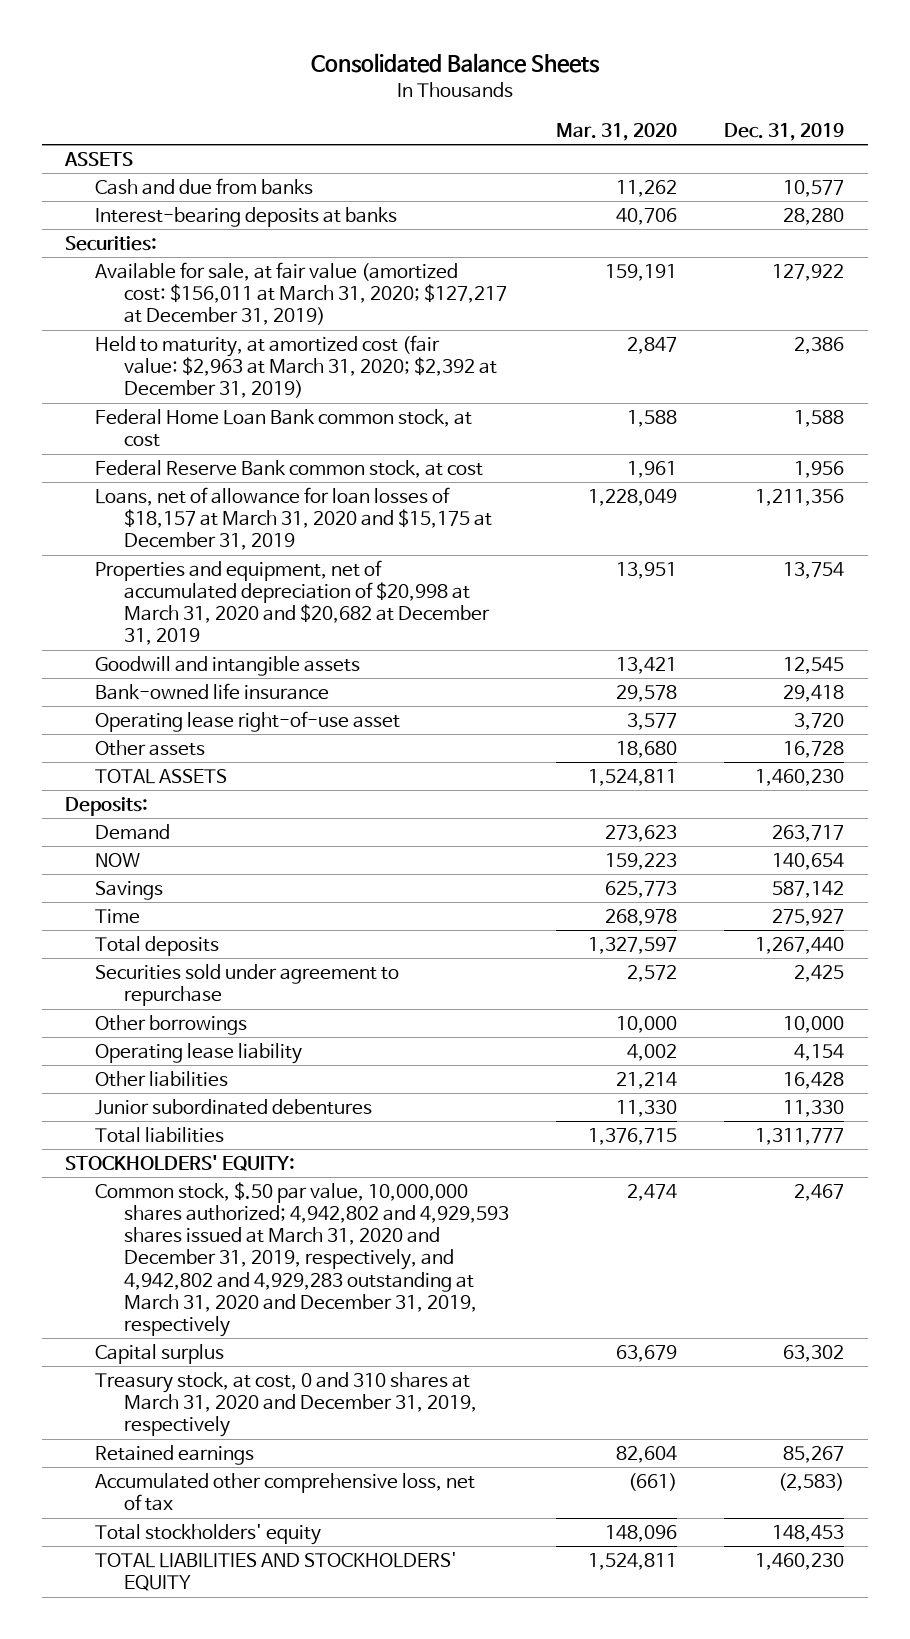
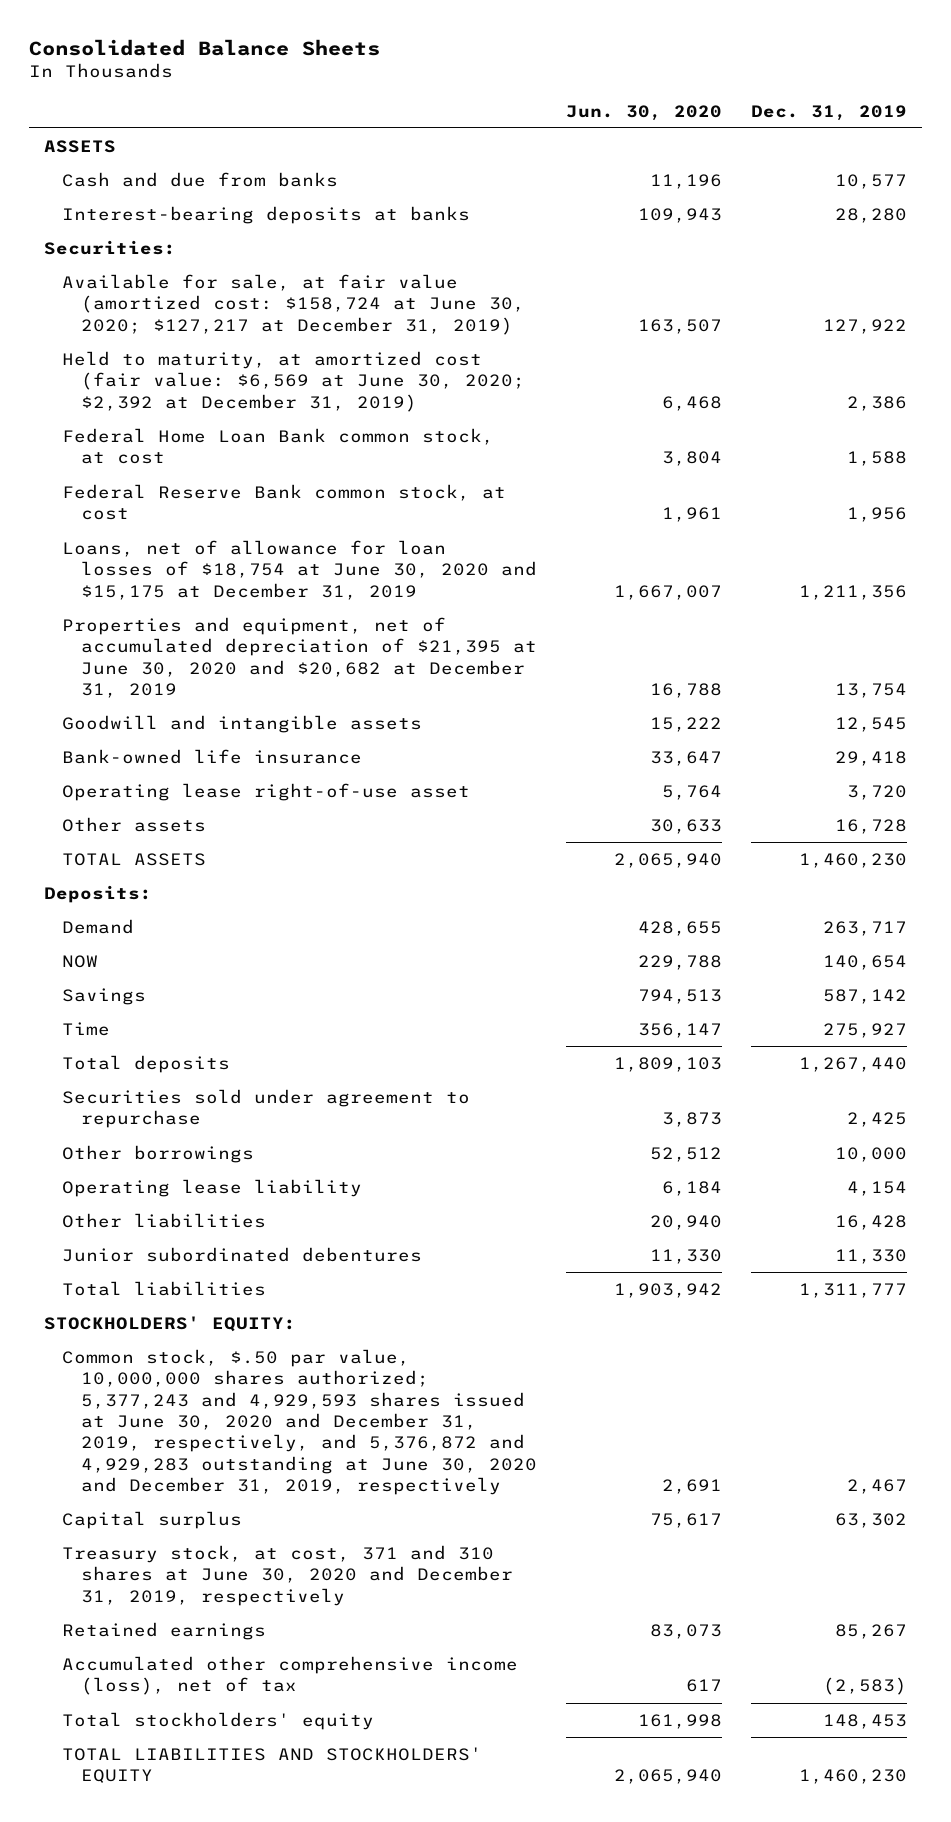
- | Mar. 31, 2020 | Dec. 31, 2019
+ | Jun. 30, 2020 | Dec. 31, 2019
- Available for sale, at fair value (amortized cost: $156,011 at March 31, 2020; $127,217 at December 31, 2019) | 159,191 | 127,922
- Held to maturity, at amortized cost (fair value: $2,963 at March 31, 2020; $2,392 at December 31, 2019) | 2,847 | 2,386
+ Available for sale, at fair value (amortized cost: $158,724 at June 30, 2020; $127,217 at December 31, 2019) | 163,507 | 127,922
+ Held to maturity, at amortized cost (fair value: $6,569 at June 30, 2020; $2,392 at December 31, 2019) | 6,468 | 2,386
- Loans, net of allowance for loan losses of $18,157 at March 31, 2020 and $15,175 at December 31, 2019 | 1,228,049 | 1,211,356
- Properties and equipment, net of accumulated depreciation of $20,998 at March 31, 2020 and $20,682 at December 31, 2019 | 13,951 | 13,754
+ Loans, net of allowance for loan losses of $18,754 at June 30, 2020 and $15,175 at December 31, 2019 | 1,667,007 | 1,211,356
+ Properties and equipment, net of accumulated depreciation of $21,395 at June 30, 2020 and $20,682 at December 31, 2019 | 16,788 | 13,754
- Common stock, $.50 par value, 10,000,000 shares authorized; 4,942,802 and 4,929,593 shares issued at March 31, 2020 and December 31, 2019, respectively, and 4,942,802 and 4,929,283 outstanding at March 31, 2020 and December 31, 2019, respectively | 2,474 | 2,467
+ Common stock, $.50 par value, 10,000,000 shares authorized; 5,377,243 and 4,929,593 shares issued at June 30, 2020 and December 31, 2019, respectively, and 5,376,872 and 4,929,283 outstanding at June 30, 2020 and December 31, 2019, respectively | 2,691 | 2,467
- Treasury stock, at cost, 0 and 310 shares at March 31, 2020 and December 31, 2019, respectively
+ Treasury stock, at cost, 371 and 310 shares at June 30, 2020 and December 31, 2019, respectively
- Accumulated other comprehensive loss, net of tax | (661) | (2,583)
+ Accumulated other comprehensive income (loss), net of tax | 617 | (2,583)

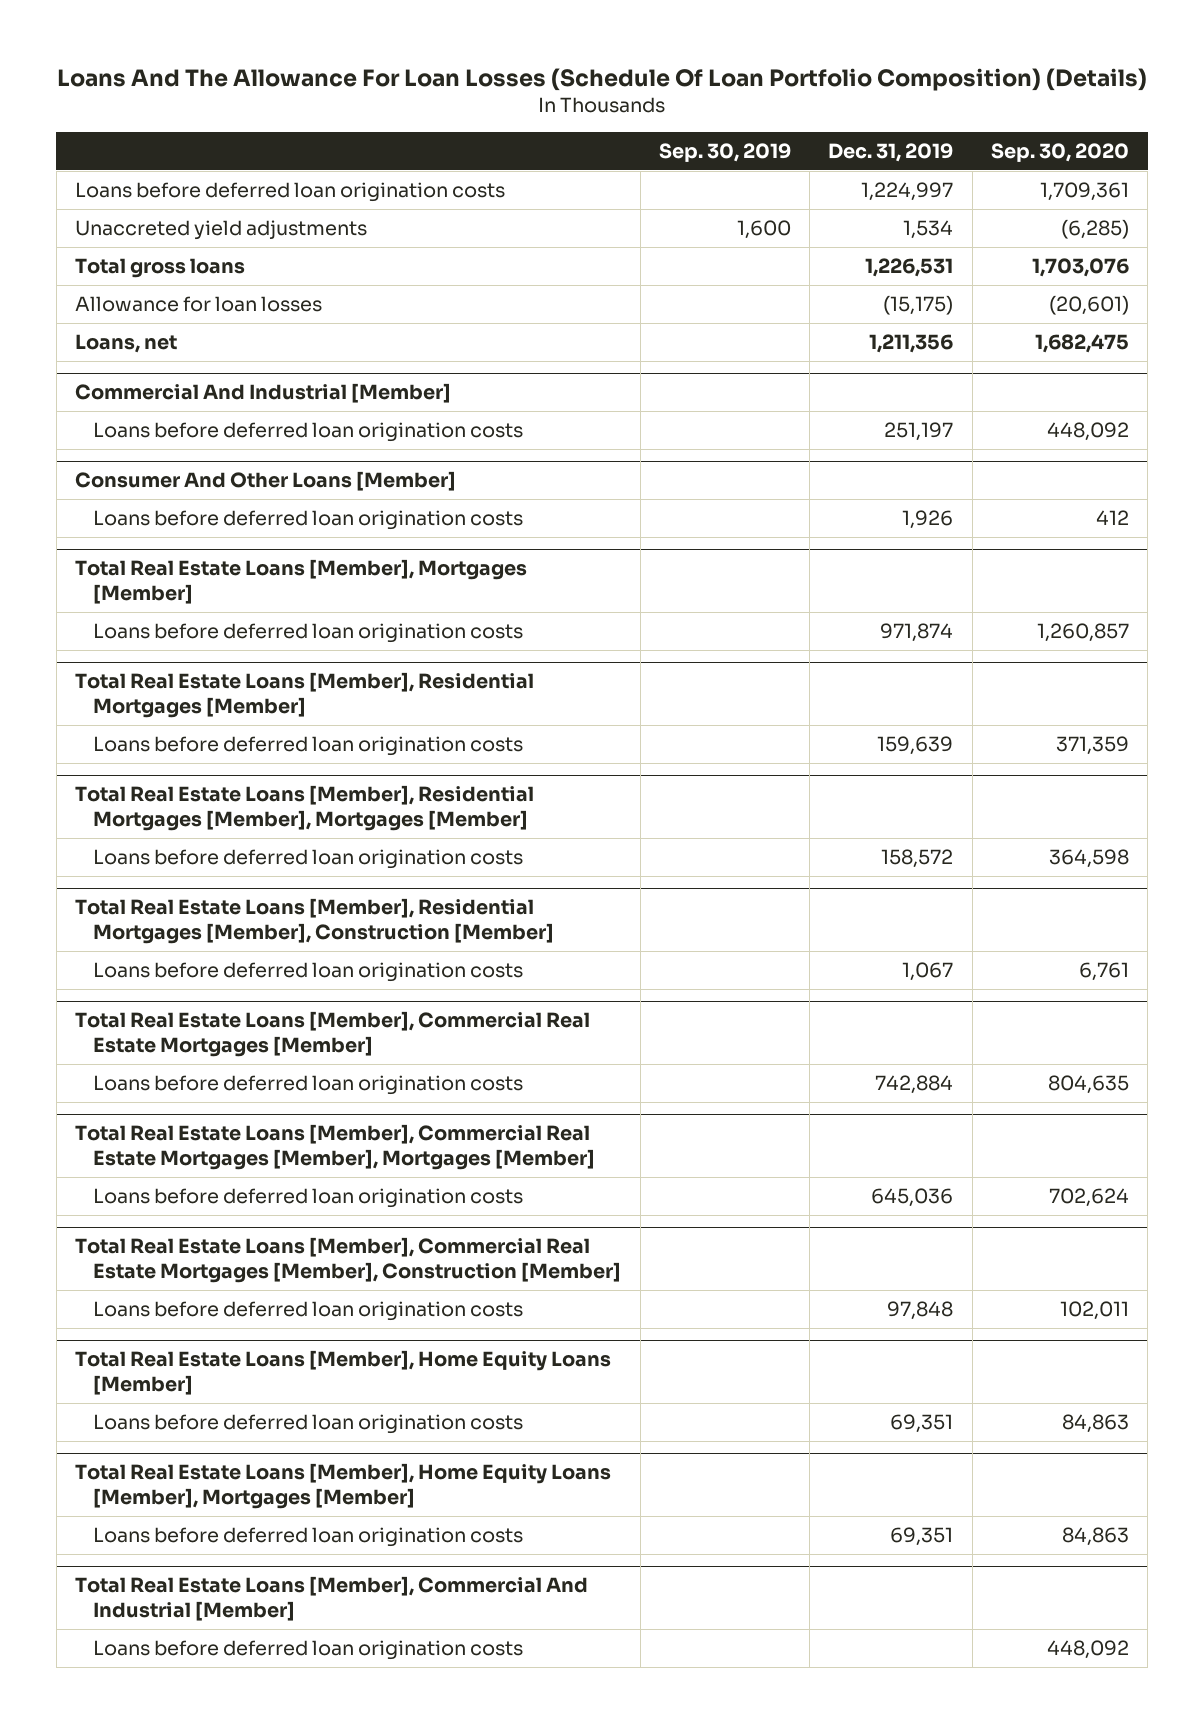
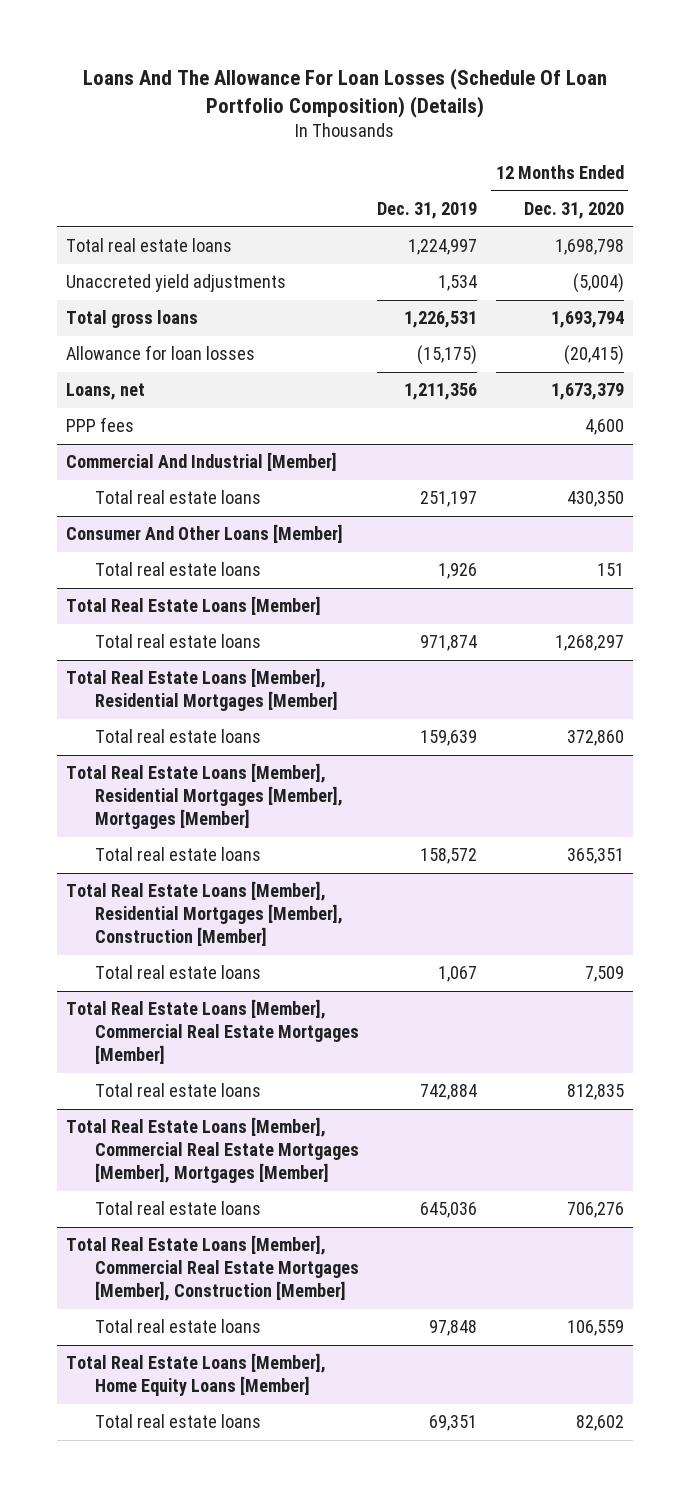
- | Sep. 30, 2019 | Dec. 31, 2019 | Sep. 30, 2020
+ | Dec. 31, 2019 | 12 Months Ended Dec. 31, 2020
- Loans before deferred loan origination costs | | 1,224,997 | 1,709,361
+ Total real estate loans | 1,224,997 | 1,698,798
+ PPP fees | | 4,600
@ Commercial And Industrial [Member]
- Loans before deferred loan origination costs | | 251,197 | 448,092
+ Total real estate loans | 251,197 | 430,350
@ Consumer And Other Loans [Member]
- Loans before deferred loan origination costs | | 1,926 | 412
- Total Real Estate Loans [Member], Mortgages [Member]
- Loans before deferred loan origination costs | | 971,874 | 1,260,857
@ Consumer And Other Loans [Member]
+ Total real estate loans | 1,926 | 151
+ Total Real Estate Loans [Member]
+ Total real estate loans | 971,874 | 1,268,297
@ Total Real Estate Loans [Member], Residential Mortgages [Member]
- Loans before deferred loan origination costs | | 159,639 | 371,359
+ Total real estate loans | 159,639 | 372,860
@ Total Real Estate Loans [Member], Residential Mortgages [Member], Mortgages [Member]
- Loans before deferred loan origination costs | | 158,572 | 364,598
+ Total real estate loans | 158,572 | 365,351
@ Total Real Estate Loans [Member], Residential Mortgages [Member], Construction [Member]
- Loans before deferred loan origination costs | | 1,067 | 6,761
+ Total real estate loans | 1,067 | 7,509
@ Total Real Estate Loans [Member], Commercial Real Estate Mortgages [Member]
- Loans before deferred loan origination costs | | 742,884 | 804,635
+ Total real estate loans | 742,884 | 812,835
@ Total Real Estate Loans [Member], Commercial Real Estate Mortgages [Member], Mortgages [Member]
- Loans before deferred loan origination costs | | 645,036 | 702,624
+ Total real estate loans | 645,036 | 706,276
@ Total Real Estate Loans [Member], Commercial Real Estate Mortgages [Member], Construction [Member]
- Loans before deferred loan origination costs | | 97,848 | 102,011
+ Total real estate loans | 97,848 | 106,559
@ Total Real Estate Loans [Member], Home Equity Loans [Member]
- Loans before deferred loan origination costs | | 69,351 | 84,863
- Total Real Estate Loans [Member], Home Equity Loans [Member], Mortgages [Member]
- Loans before deferred loan origination costs | | 69,351 | 84,863
- Total Real Estate Loans [Member], Commercial And Industrial [Member]
- Loans before deferred loan origination costs | | | 448,092
@ Total Real Estate Loans [Member], Home Equity Loans [Member]
+ Total real estate loans | 69,351 | 82,602

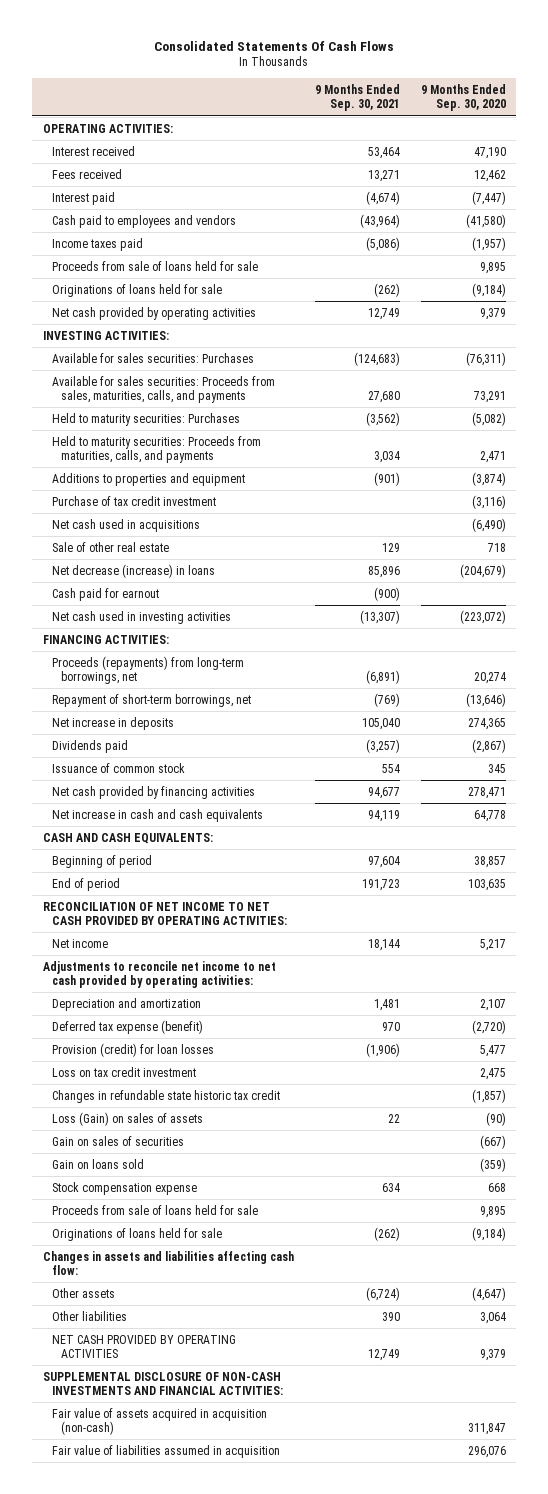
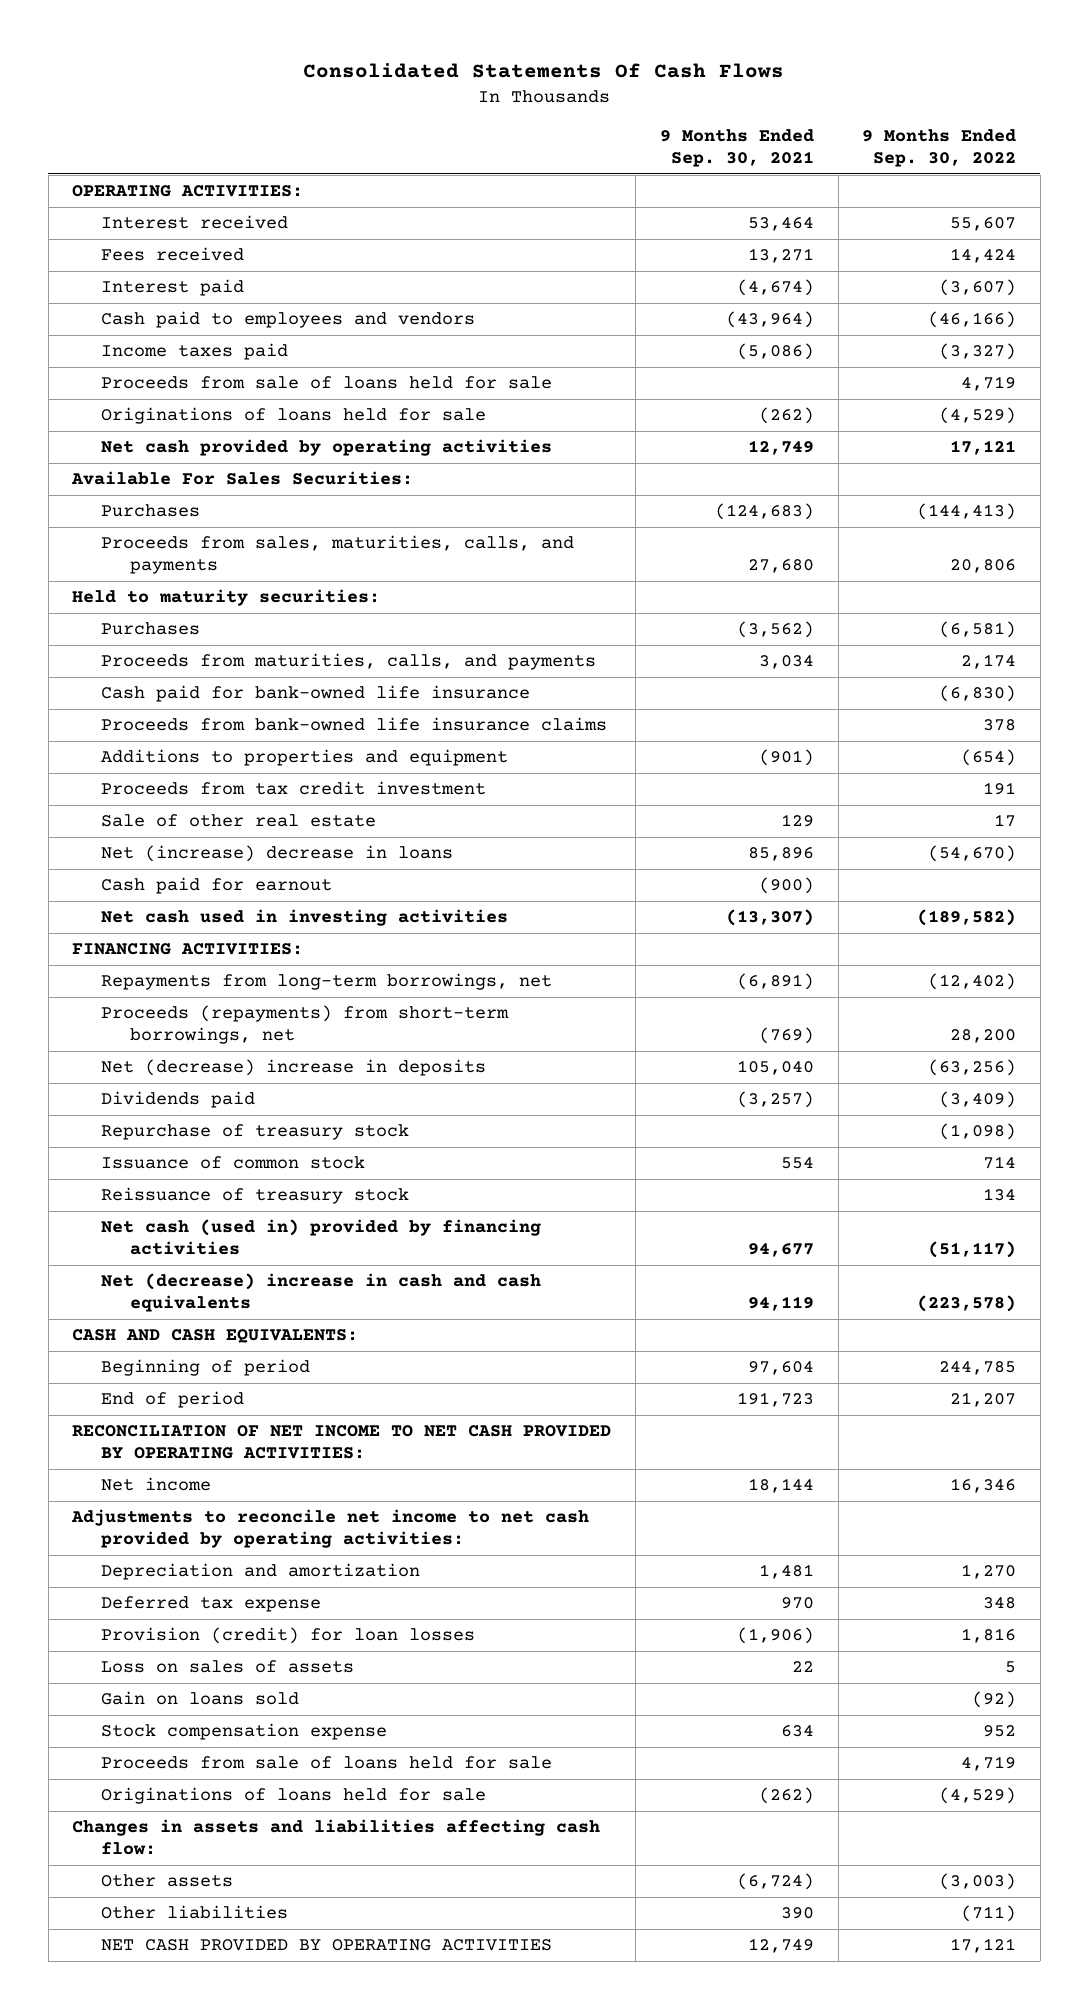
- | 9 Months Ended Sep. 30, 2021 | 9 Months Ended Sep. 30, 2020
+ | 9 Months Ended Sep. 30, 2021 | 9 Months Ended Sep. 30, 2022
- INVESTING ACTIVITIES:
- Available for sales securities: Purchases | (124,683) | (76,311)
- Available for sales securities: Proceeds from sales, maturities, calls, and payments | 27,680 | 73,291
- Held to maturity securities: Purchases | (3,562) | (5,082)
- Held to maturity securities: Proceeds from maturities, calls, and payments | 3,034 | 2,471
+ Available For Sales Securities:
+ Purchases | (124,683) | (144,413)
+ Proceeds from sales, maturities, calls, and payments | 27,680 | 20,806
+ Held to maturity securities:
+ Purchases | (3,562) | (6,581)
+ Proceeds from maturities, calls, and payments | 3,034 | 2,174
+ Cash paid for bank-owned life insurance | | (6,830)
+ Proceeds from bank-owned life insurance claims | | 378
- Purchase of tax credit investment | | (3,116)
- Net cash used in acquisitions | | (6,490)
+ Proceeds from tax credit investment | | 191
- Net decrease (increase) in loans | 85,896 | (204,679)
+ Net (increase) decrease in loans | 85,896 | (54,670)
- Proceeds (repayments) from long-term borrowings, net | (6,891) | 20,274
- Repayment of short-term borrowings, net | (769) | (13,646)
- Net increase in deposits | 105,040 | 274,365
+ Repayments from long-term borrowings, net | (6,891) | (12,402)
+ Proceeds (repayments) from short-term borrowings, net | (769) | 28,200
+ Net (decrease) increase in deposits | 105,040 | (63,256)
+ Repurchase of treasury stock | | (1,098)
- Net cash provided by financing activities | 94,677 | 278,471
- Net increase in cash and cash equivalents | 94,119 | 64,778
+ Reissuance of treasury stock | | 134
+ Net cash (used in) provided by financing activities | 94,677 | (51,117)
+ Net (decrease) increase in cash and cash equivalents | 94,119 | (223,578)
- Deferred tax expense (benefit) | 970 | (2,720)
+ Deferred tax expense | 970 | 348
- Loss on tax credit investment | | 2,475
- Changes in refundable state historic tax credit | | (1,857)
- Loss (Gain) on sales of assets | 22 | (90)
- Gain on sales of securities | | (667)
+ Loss on sales of assets | 22 | 5
- SUPPLEMENTAL DISCLOSURE OF NON-CASH INVESTMENTS AND FINANCIAL ACTIVITIES:
- Fair value of assets acquired in acquisition (non-cash) | | 311,847
- Fair value of liabilities assumed in acquisition | | 296,076

